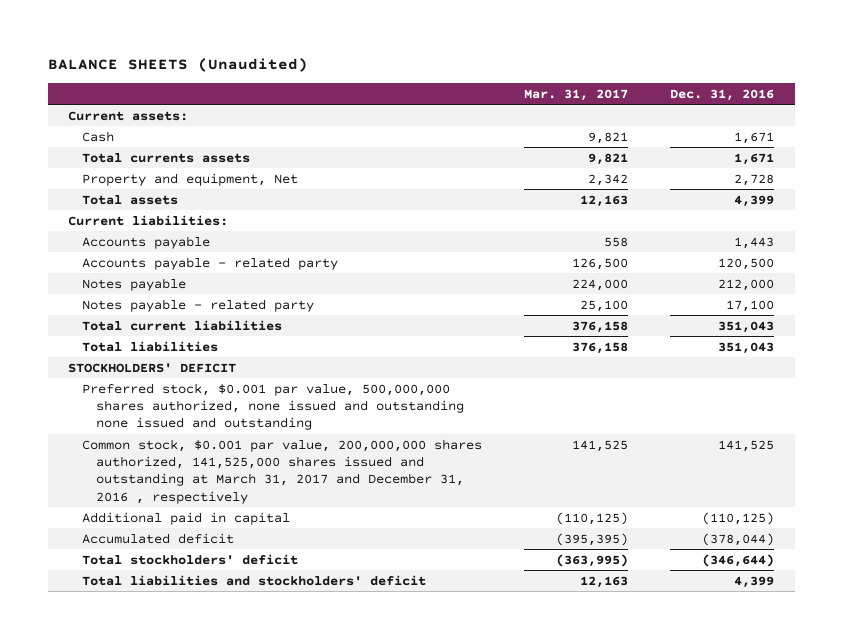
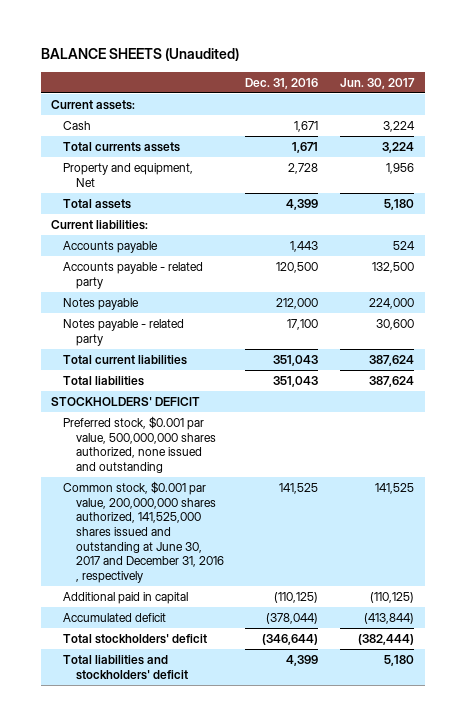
- | Mar. 31, 2017 | Dec. 31, 2016
+ | Dec. 31, 2016 | Jun. 30, 2017
- Preferred stock, $0.001 par value, 500,000,000 shares authorized, none issued and outstanding none issued and outstanding
- Common stock, $0.001 par value, 200,000,000 shares authorized, 141,525,000 shares issued and outstanding at March 31, 2017 and December 31, 2016 , respectively | 141,525 | 141,525
+ Preferred stock, $0.001 par value, 500,000,000 shares authorized, none issued and outstanding
+ Common stock, $0.001 par value, 200,000,000 shares authorized, 141,525,000 shares issued and outstanding at June 30, 2017 and December 31, 2016 , respectively | 141,525 | 141,525

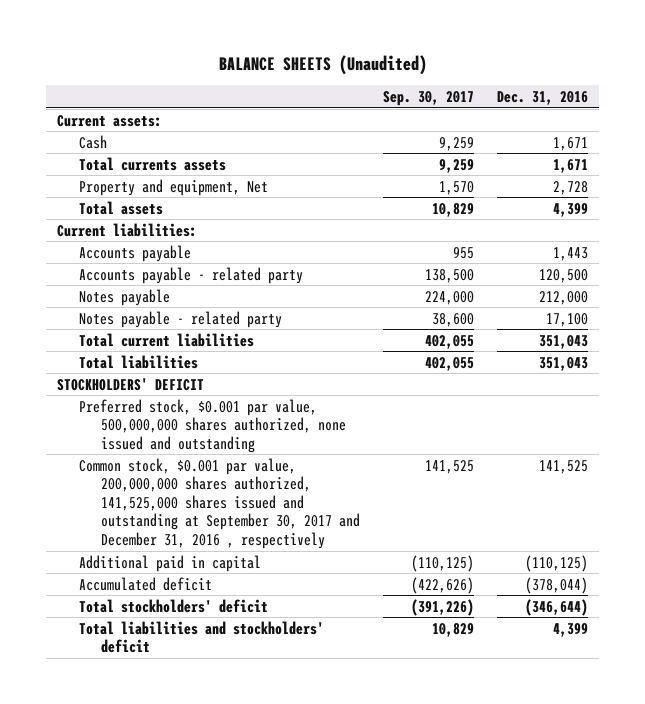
- | Dec. 31, 2016 | Jun. 30, 2017
+ | Sep. 30, 2017 | Dec. 31, 2016
- Common stock, $0.001 par value, 200,000,000 shares authorized, 141,525,000 shares issued and outstanding at June 30, 2017 and December 31, 2016 , respectively | 141,525 | 141,525
+ Common stock, $0.001 par value, 200,000,000 shares authorized, 141,525,000 shares issued and outstanding at September 30, 2017 and December 31, 2016 , respectively | 141,525 | 141,525

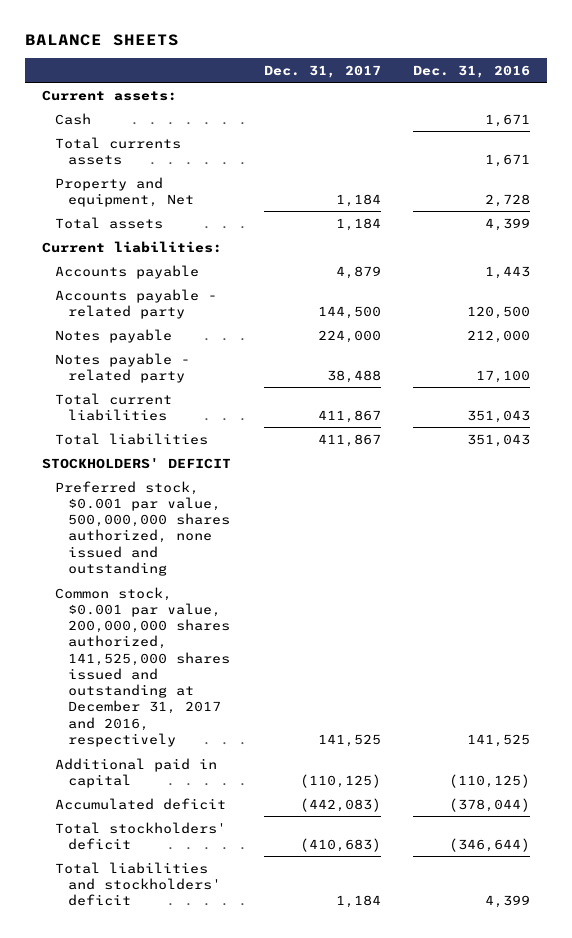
- BALANCE SHEETS (Unaudited)
+ BALANCE SHEETS
- | Sep. 30, 2017 | Dec. 31, 2016
+ | Dec. 31, 2017 | Dec. 31, 2016
- Common stock, $0.001 par value, 200,000,000 shares authorized, 141,525,000 shares issued and outstanding at September 30, 2017 and December 31, 2016 , respectively | 141,525 | 141,525
+ Common stock, $0.001 par value, 200,000,000 shares authorized, 141,525,000 shares issued and outstanding at December 31, 2017 and 2016, respectively | 141,525 | 141,525

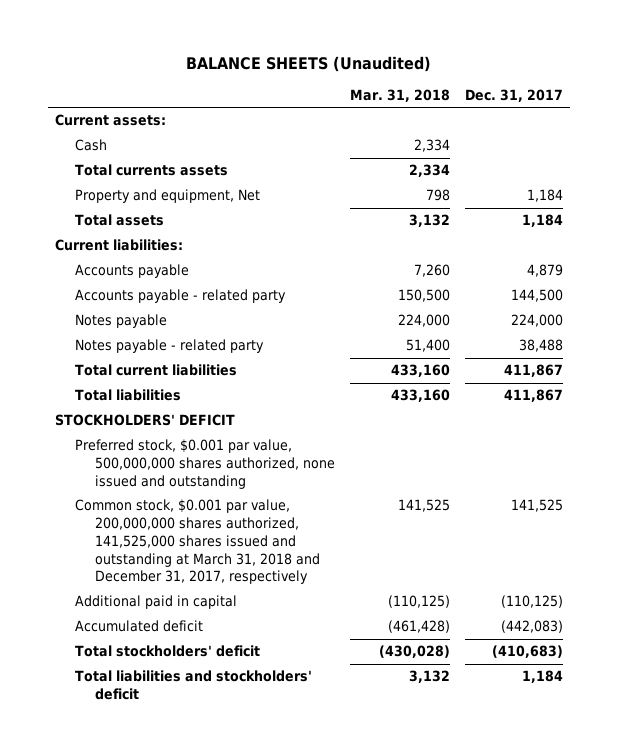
- BALANCE SHEETS
+ BALANCE SHEETS (Unaudited)
- | Dec. 31, 2017 | Dec. 31, 2016
+ | Mar. 31, 2018 | Dec. 31, 2017
- Common stock, $0.001 par value, 200,000,000 shares authorized, 141,525,000 shares issued and outstanding at December 31, 2017 and 2016, respectively | 141,525 | 141,525
+ Common stock, $0.001 par value, 200,000,000 shares authorized, 141,525,000 shares issued and outstanding at March 31, 2018 and December 31, 2017, respectively | 141,525 | 141,525

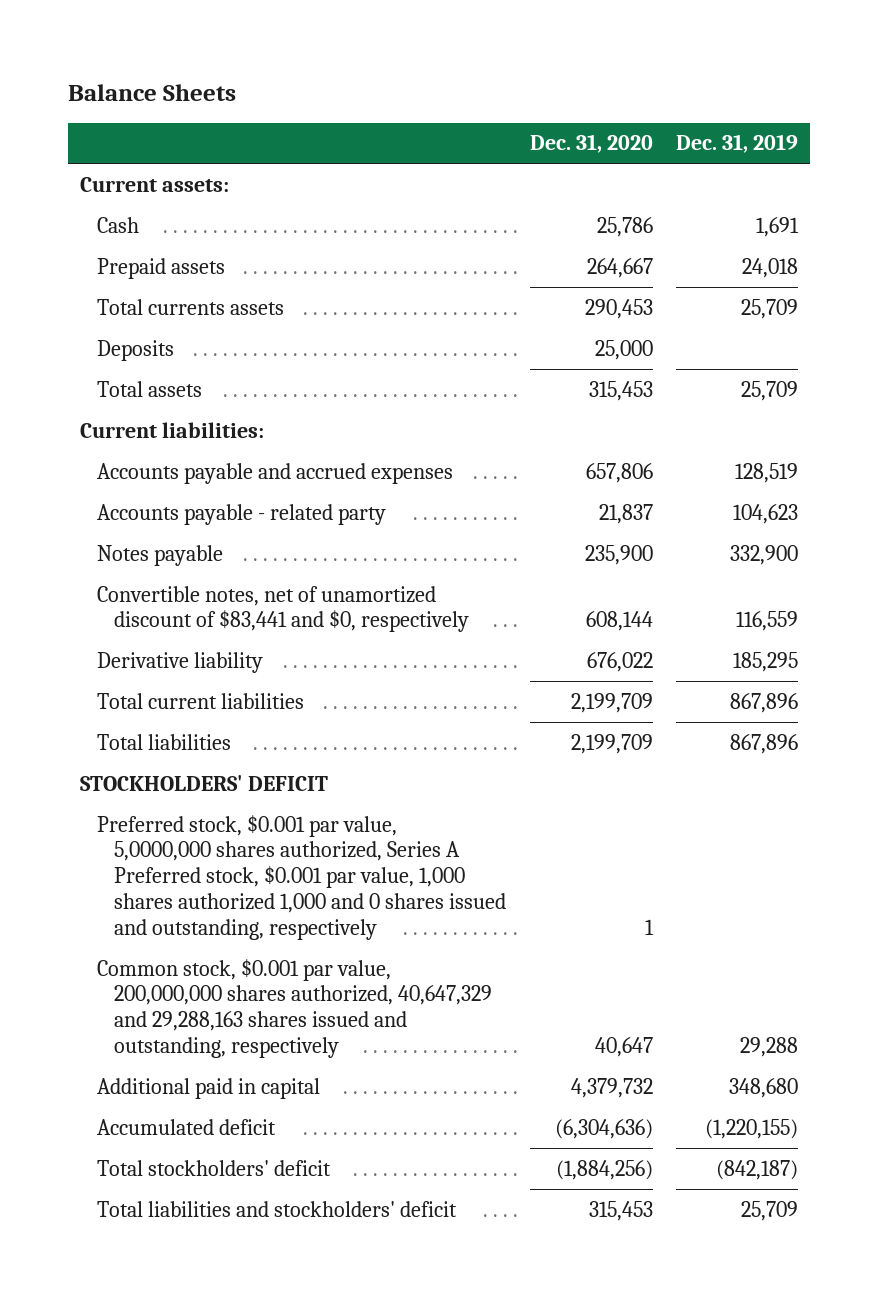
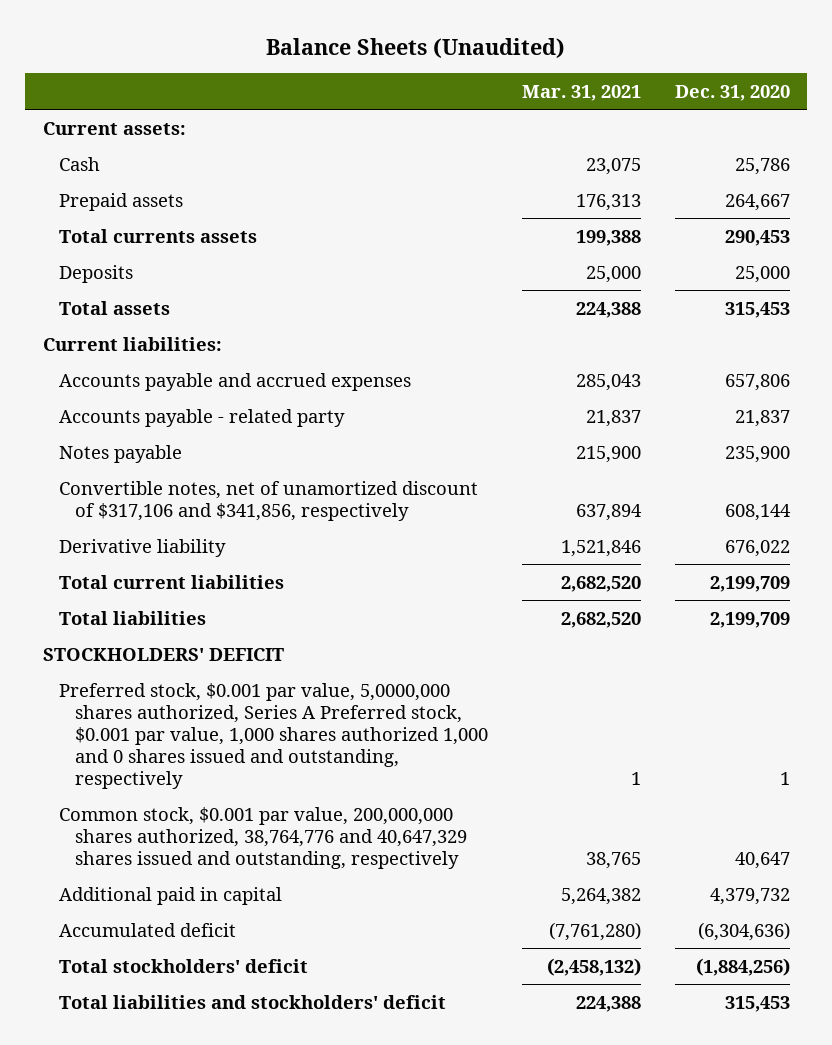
- Balance Sheets
+ Balance Sheets (Unaudited)
- | Dec. 31, 2020 | Dec. 31, 2019
+ | Mar. 31, 2021 | Dec. 31, 2020
- Convertible notes, net of unamortized discount of $83,441 and $0, respectively | 608,144 | 116,559
+ Convertible notes, net of unamortized discount of $317,106 and $341,856, respectively | 637,894 | 608,144
- Common stock, $0.001 par value, 200,000,000 shares authorized, 40,647,329 and 29,288,163 shares issued and outstanding, respectively | 40,647 | 29,288
+ Common stock, $0.001 par value, 200,000,000 shares authorized, 38,764,776 and 40,647,329 shares issued and outstanding, respectively | 38,765 | 40,647

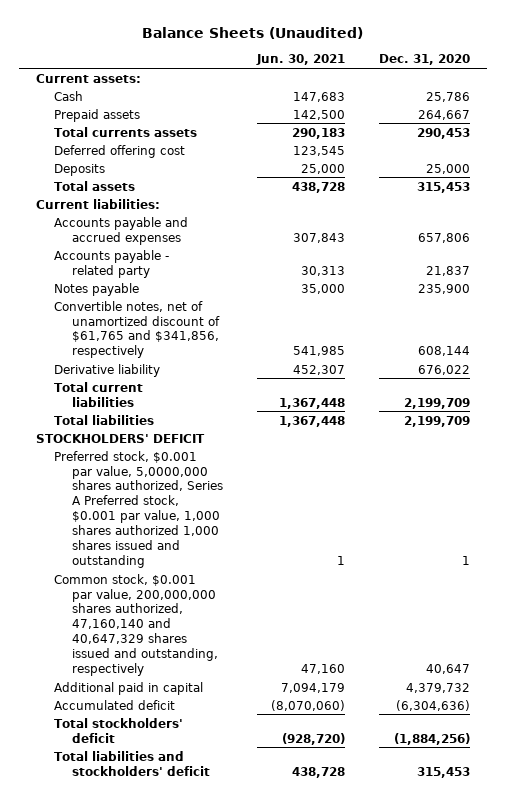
- | Mar. 31, 2021 | Dec. 31, 2020
+ | Jun. 30, 2021 | Dec. 31, 2020
+ Deferred offering cost | 123,545 |
- Convertible notes, net of unamortized discount of $317,106 and $341,856, respectively | 637,894 | 608,144
+ Convertible notes, net of unamortized discount of $61,765 and $341,856, respectively | 541,985 | 608,144
- Preferred stock, $0.001 par value, 5,0000,000 shares authorized, Series A Preferred stock, $0.001 par value, 1,000 shares authorized 1,000 and 0 shares issued and outstanding, respectively | 1 | 1
- Common stock, $0.001 par value, 200,000,000 shares authorized, 38,764,776 and 40,647,329 shares issued and outstanding, respectively | 38,765 | 40,647
+ Preferred stock, $0.001 par value, 5,0000,000 shares authorized, Series A Preferred stock, $0.001 par value, 1,000 shares authorized 1,000 shares issued and outstanding | 1 | 1
+ Common stock, $0.001 par value, 200,000,000 shares authorized, 47,160,140 and 40,647,329 shares issued and outstanding, respectively | 47,160 | 40,647

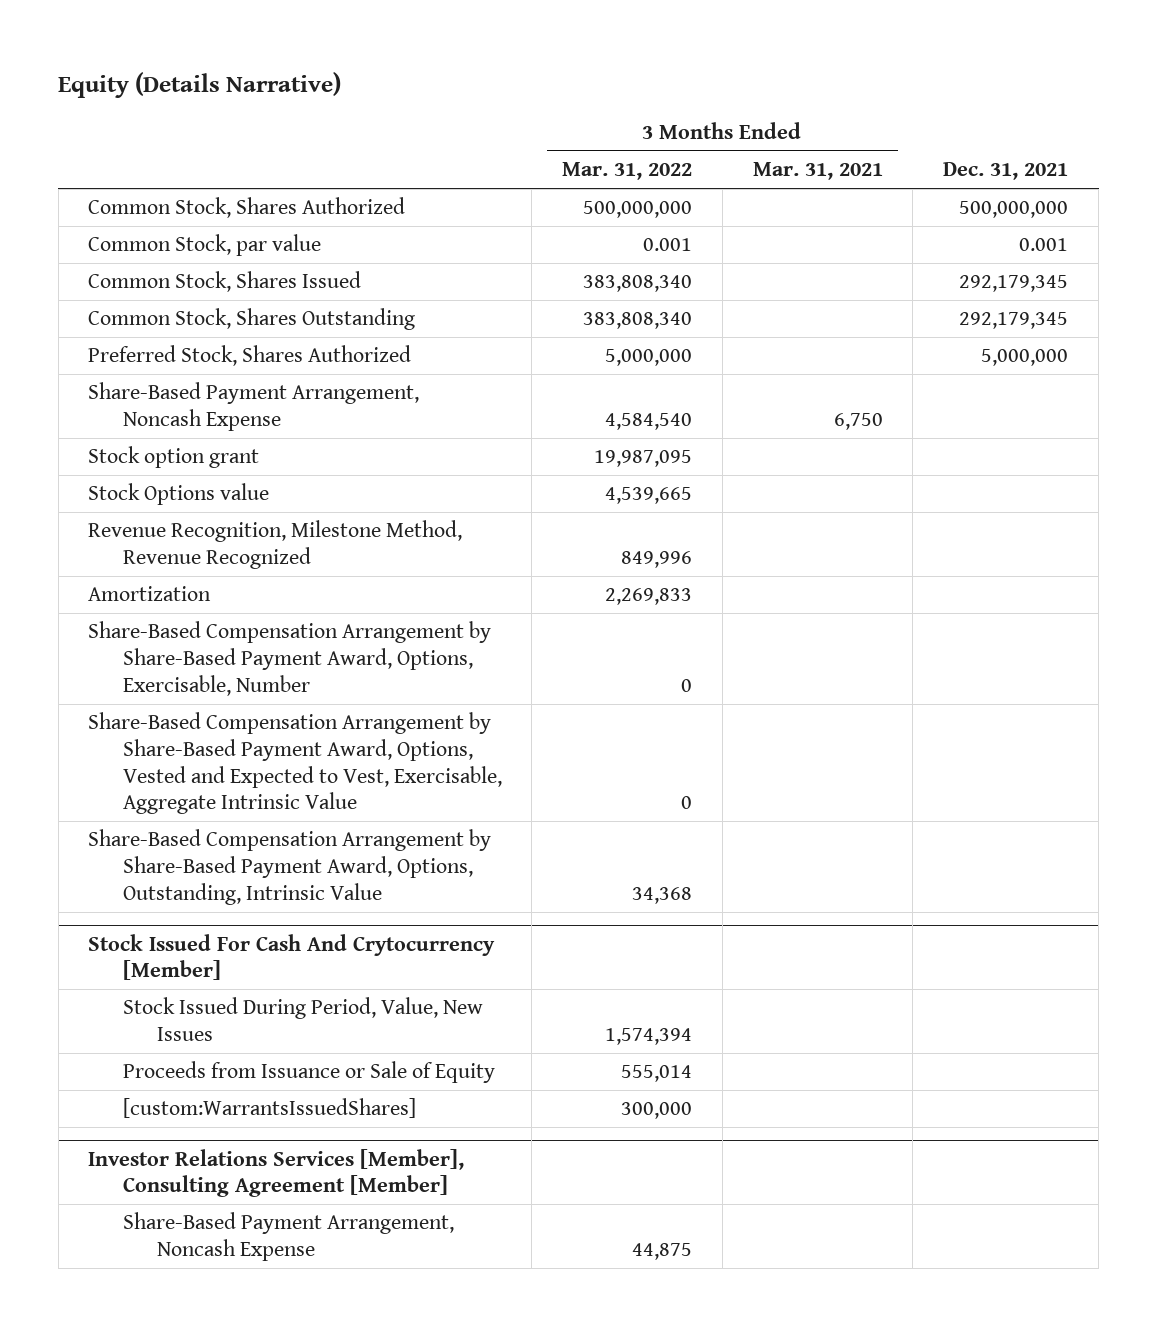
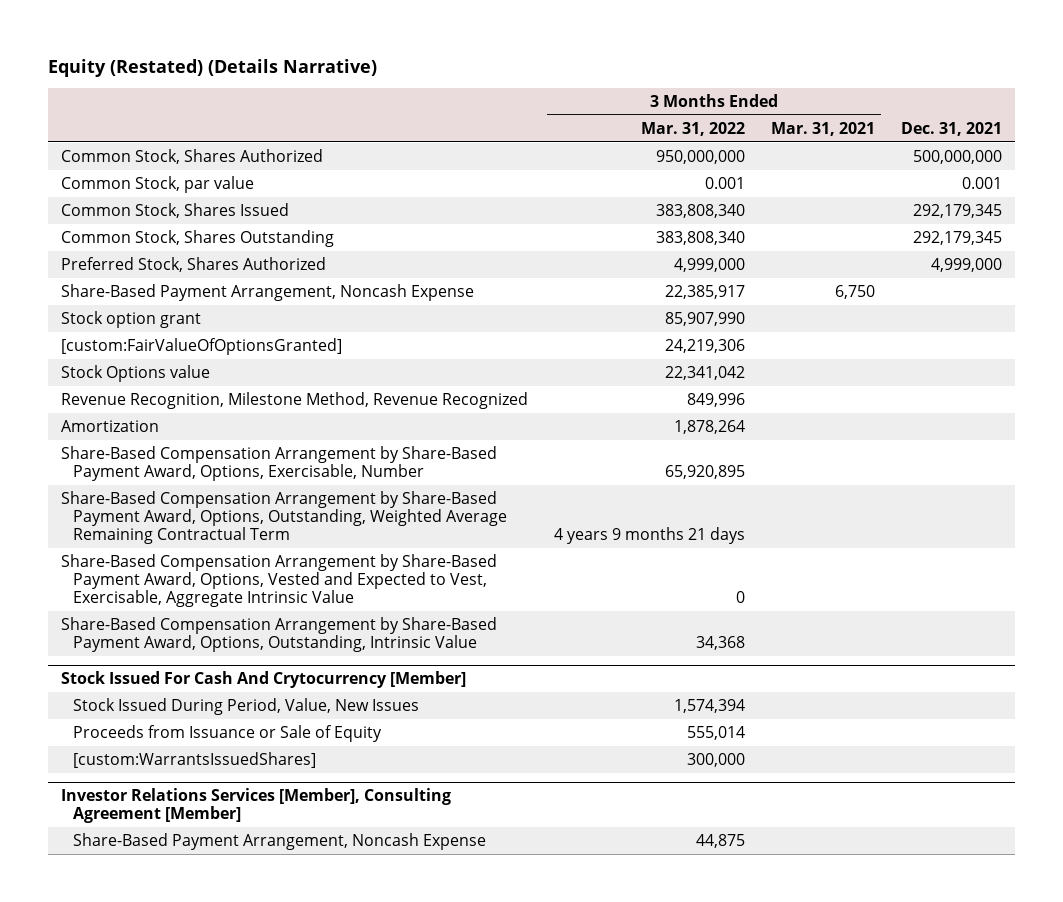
- Equity (Details Narrative)
+ Equity (Restated) (Details Narrative)
- Common Stock, Shares Authorized | 500,000,000 | | 500,000,000
+ Common Stock, Shares Authorized | 950,000,000 | | 500,000,000
- Preferred Stock, Shares Authorized | 5,000,000 | | 5,000,000
- Share-Based Payment Arrangement, Noncash Expense | 4,584,540 | 6,750 |
- Stock option grant | 19,987,095 | |
- Stock Options value | 4,539,665 | |
+ Preferred Stock, Shares Authorized | 4,999,000 | | 4,999,000
+ Share-Based Payment Arrangement, Noncash Expense | 22,385,917 | 6,750 |
+ Stock option grant | 85,907,990 | |
+ [custom:FairValueOfOptionsGranted] | 24,219,306 | |
+ Stock Options value | 22,341,042 | |
- Amortization | 2,269,833 | |
- Share-Based Compensation Arrangement by Share-Based Payment Award, Options, Exercisable, Number | 0 | |
+ Amortization | 1,878,264 | |
+ Share-Based Compensation Arrangement by Share-Based Payment Award, Options, Exercisable, Number | 65,920,895 | |
+ Share-Based Compensation Arrangement by Share-Based Payment Award, Options, Outstanding, Weighted Average Remaining Contractual Term | 4 years 9 months 21 days | |

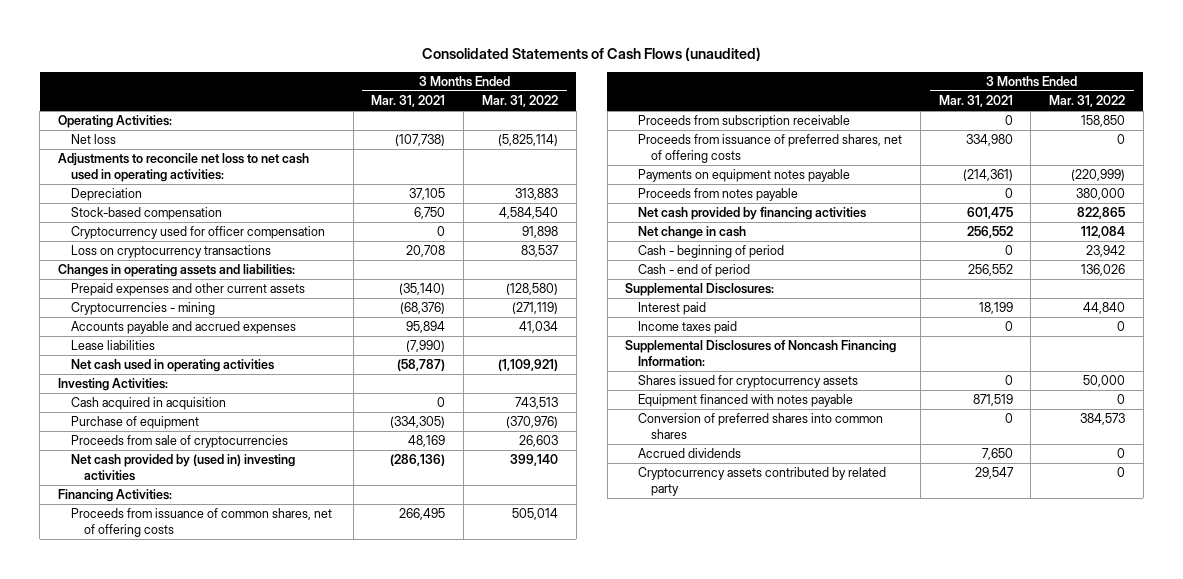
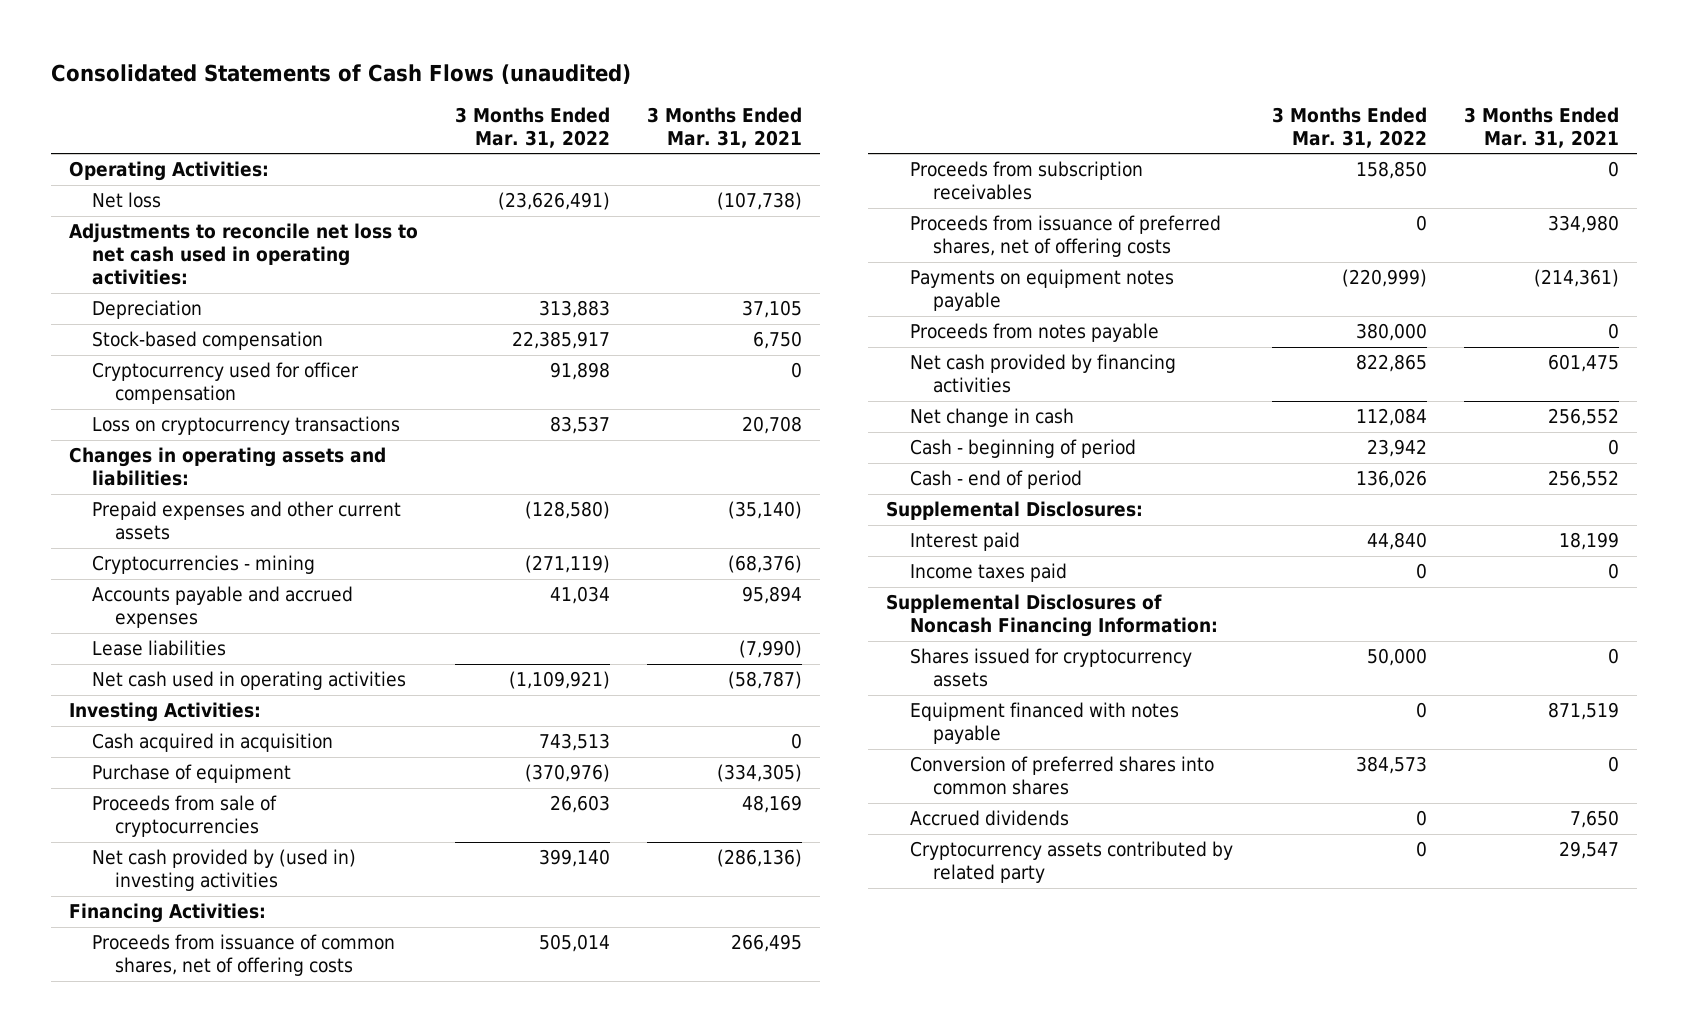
- | 3 Months Ended Mar. 31, 2021 | 3 Months Ended Mar. 31, 2022
+ | 3 Months Ended Mar. 31, 2022 | 3 Months Ended Mar. 31, 2021
- Net loss | (107,738) | (5,825,114)
+ Net loss | (23,626,491) | (107,738)
- Stock-based compensation | 6,750 | 4,584,540
+ Stock-based compensation | 22,385,917 | 6,750
- Proceeds from subscription receivable | 0 | 158,850
+ Proceeds from subscription receivables | 158,850 | 0

